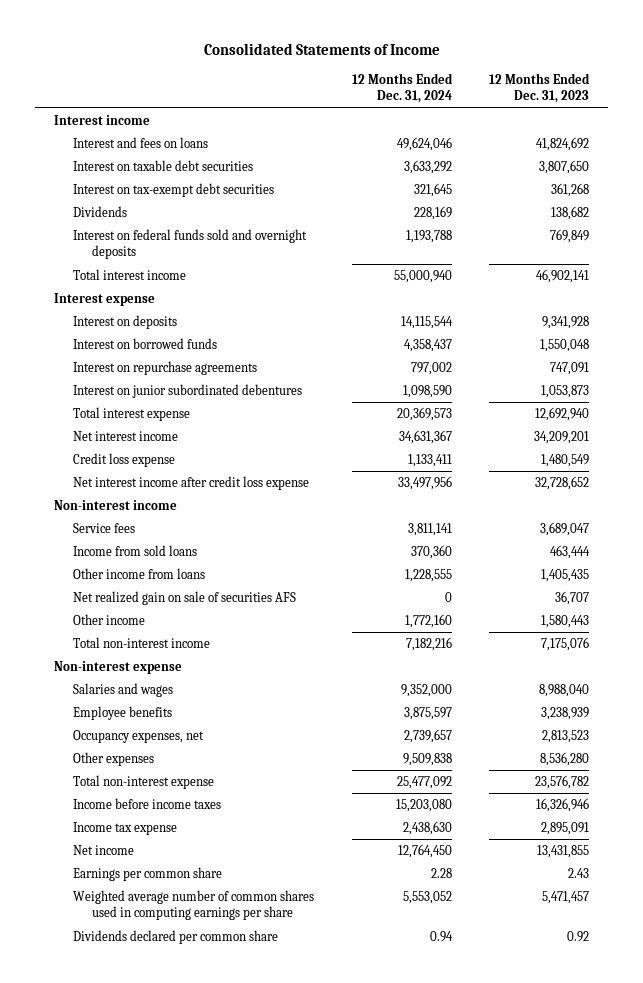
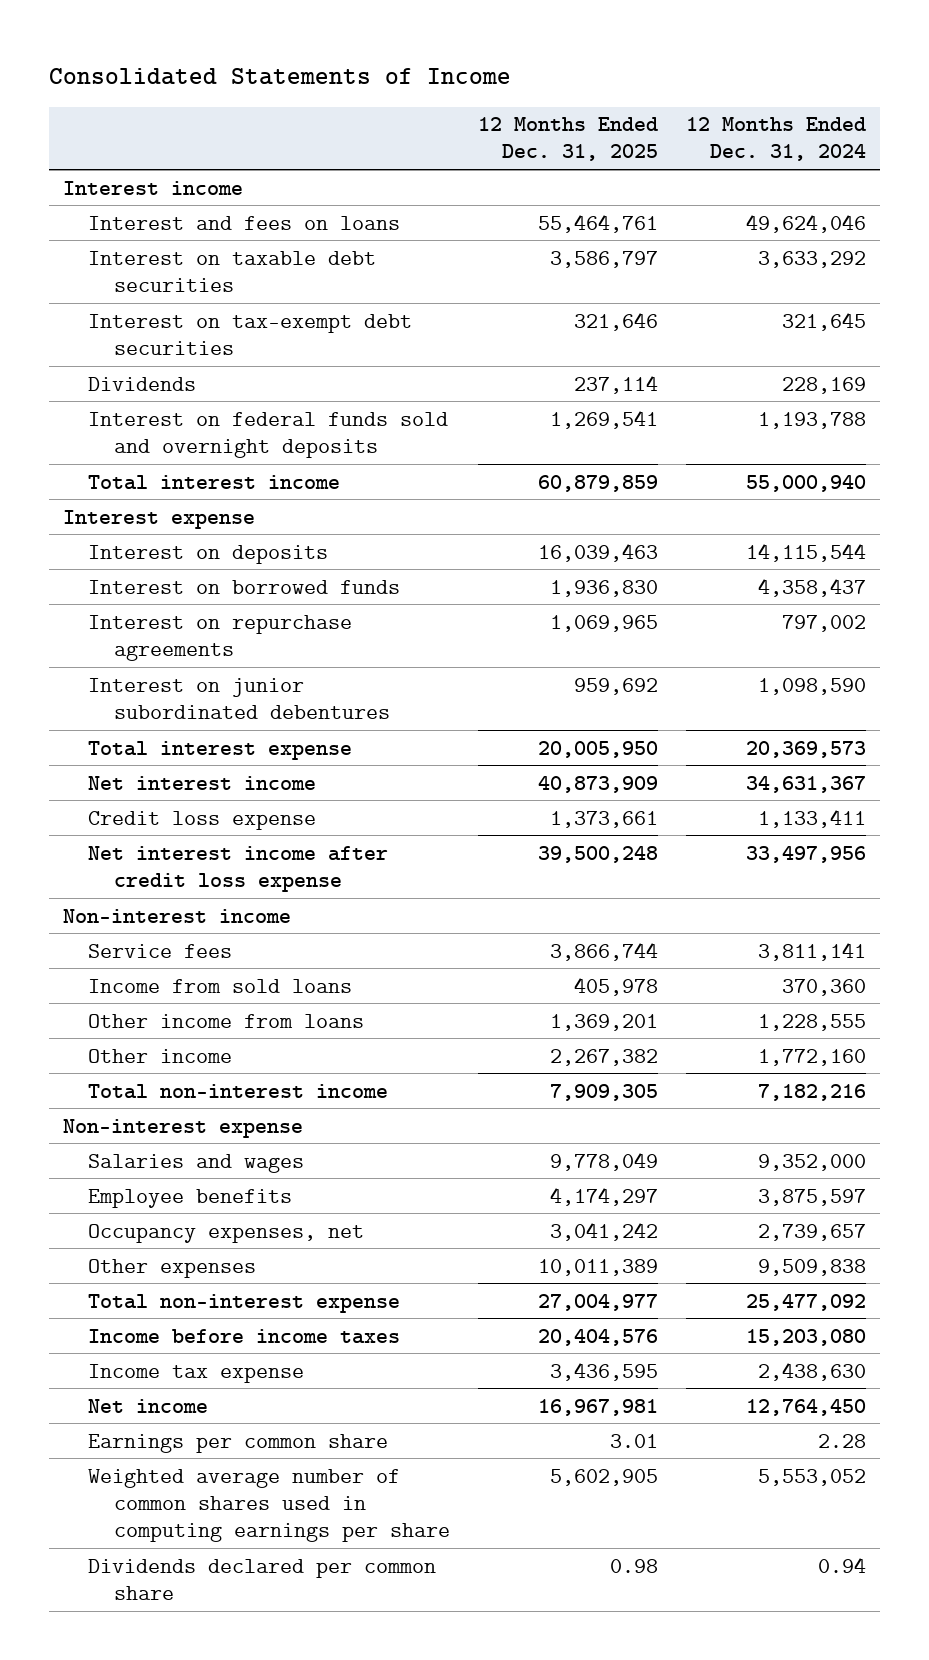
- | 12 Months Ended Dec. 31, 2024 | 12 Months Ended Dec. 31, 2023
+ | 12 Months Ended Dec. 31, 2025 | 12 Months Ended Dec. 31, 2024
- Net realized gain on sale of securities AFS | 0 | 36,707

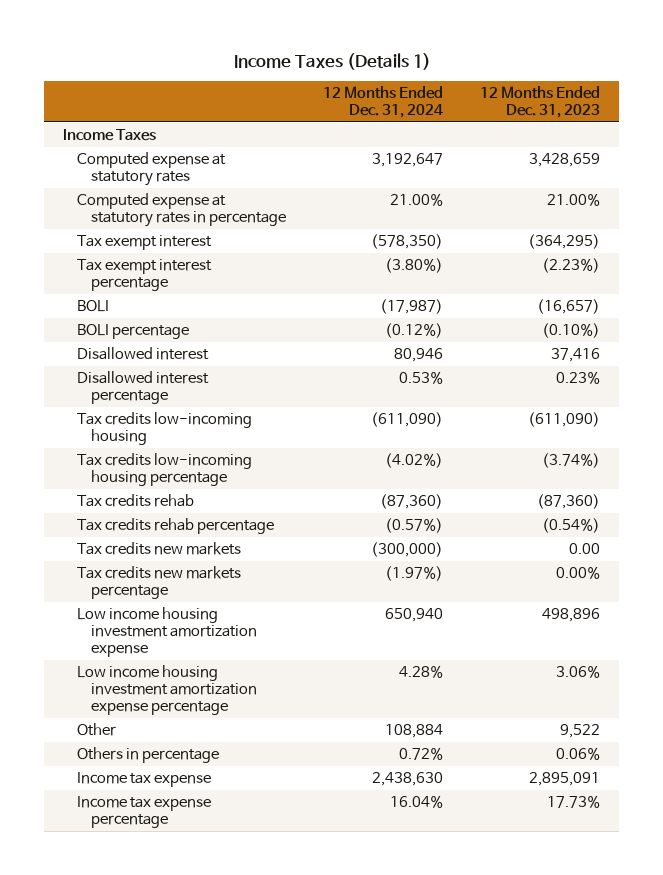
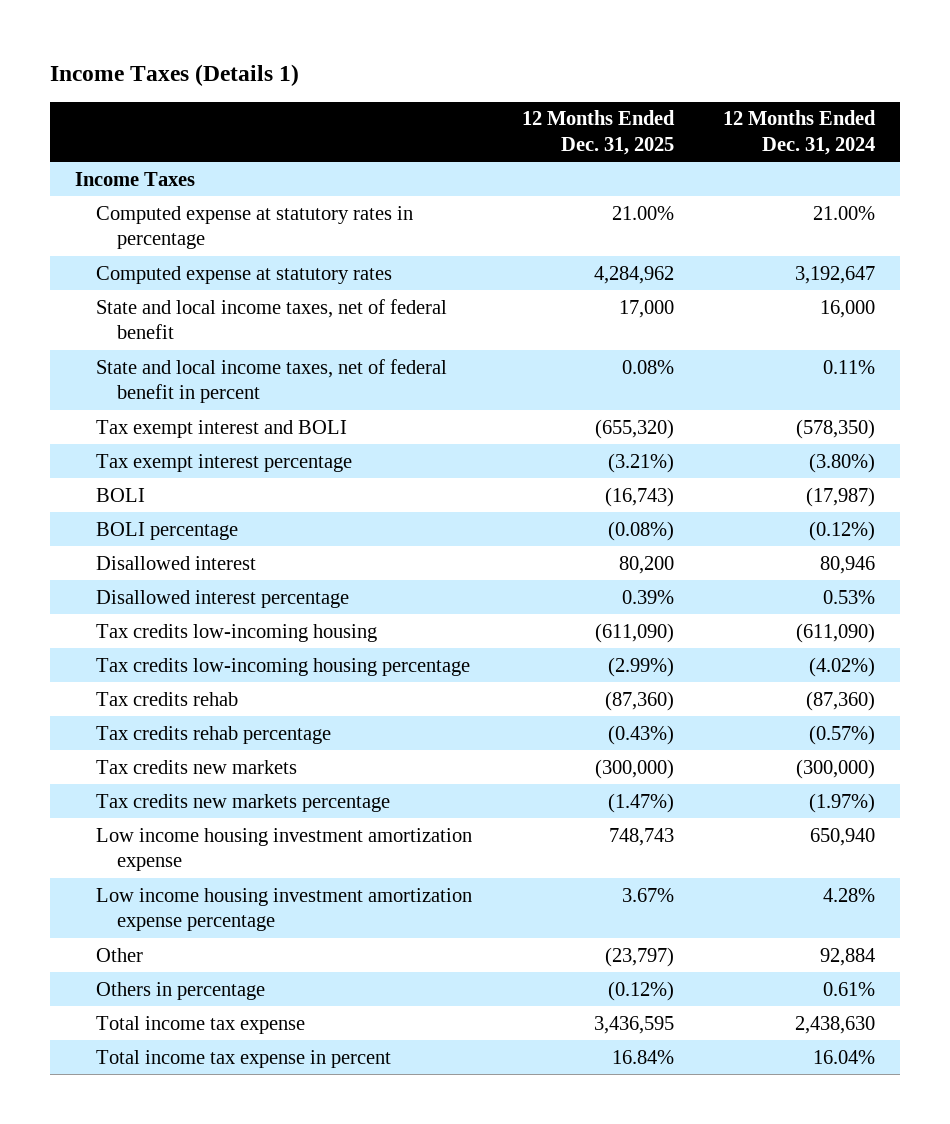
- | 12 Months Ended Dec. 31, 2024 | 12 Months Ended Dec. 31, 2023
+ | 12 Months Ended Dec. 31, 2025 | 12 Months Ended Dec. 31, 2024
- Tax exempt interest | (578,350) | (364,295)
moved down: Computed expense at statutory rates | 4,284,962 | 3,192,647
+ State and local income taxes, net of federal benefit | 17,000 | 16,000
+ State and local income taxes, net of federal benefit in percent | 0.08% | 0.11%
+ Tax exempt interest and BOLI | (655,320) | (578,350)
- Other | 108,884 | 9,522
- Others in percentage | 0.72% | 0.06%
- Income tax expense | 2,438,630 | 2,895,091
- Income tax expense percentage | 16.04% | 17.73%
+ Other | (23,797) | 92,884
+ Others in percentage | (0.12%) | 0.61%
+ Total income tax expense | 3,436,595 | 2,438,630
+ Total income tax expense in percent | 16.84% | 16.04%

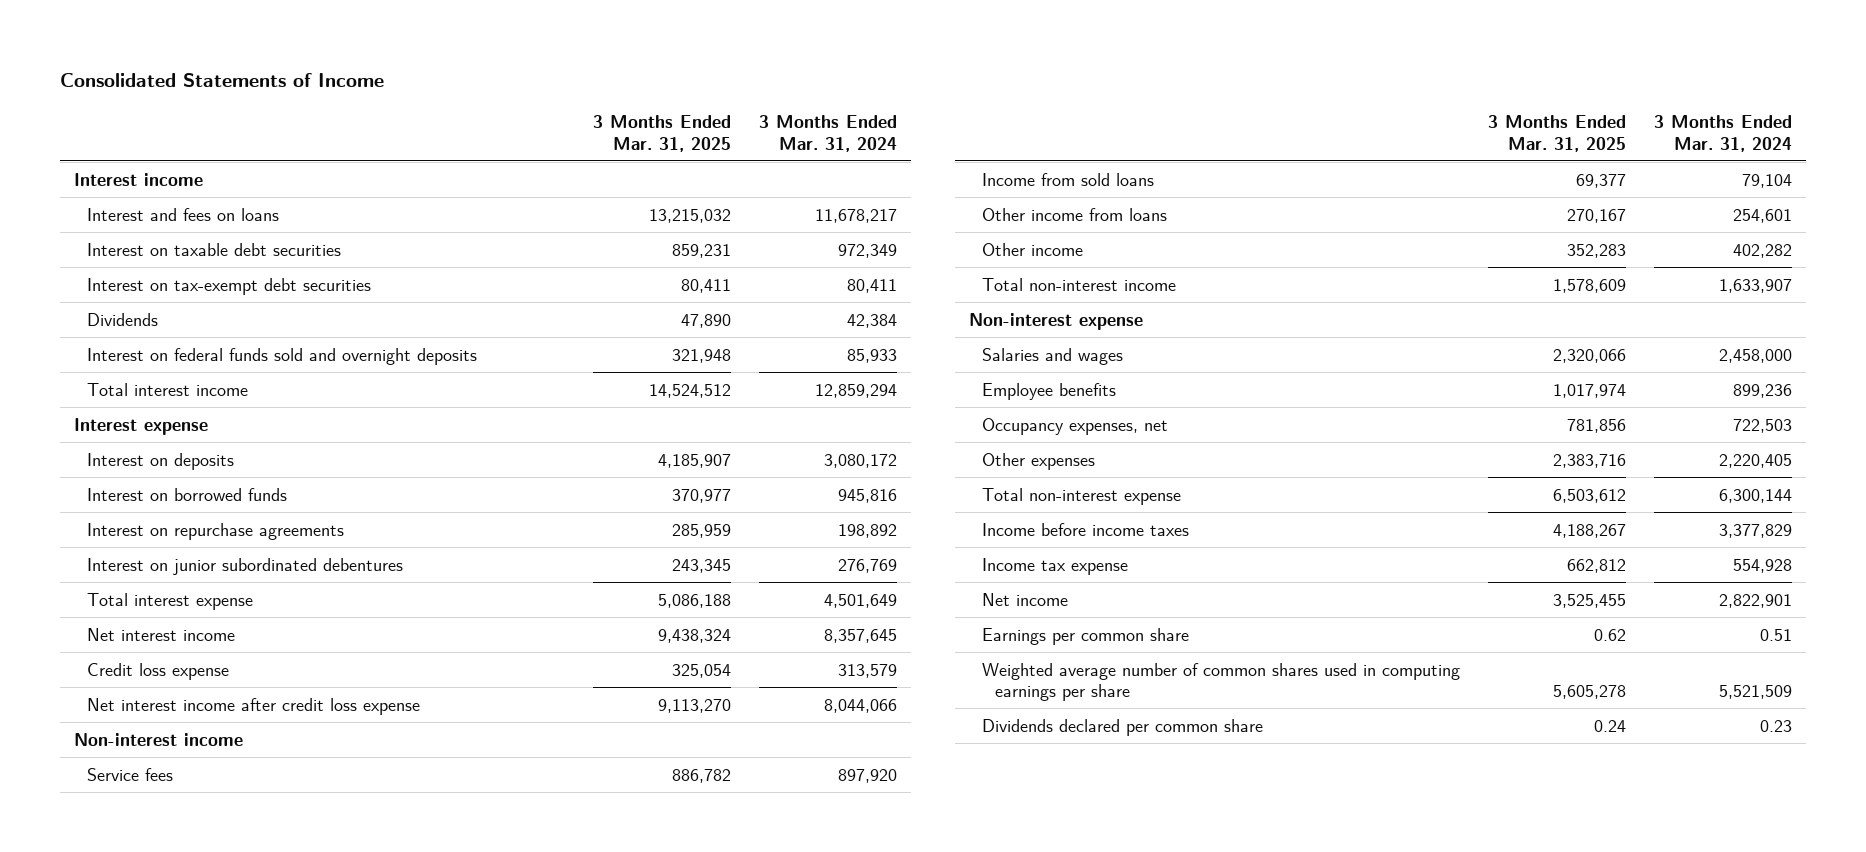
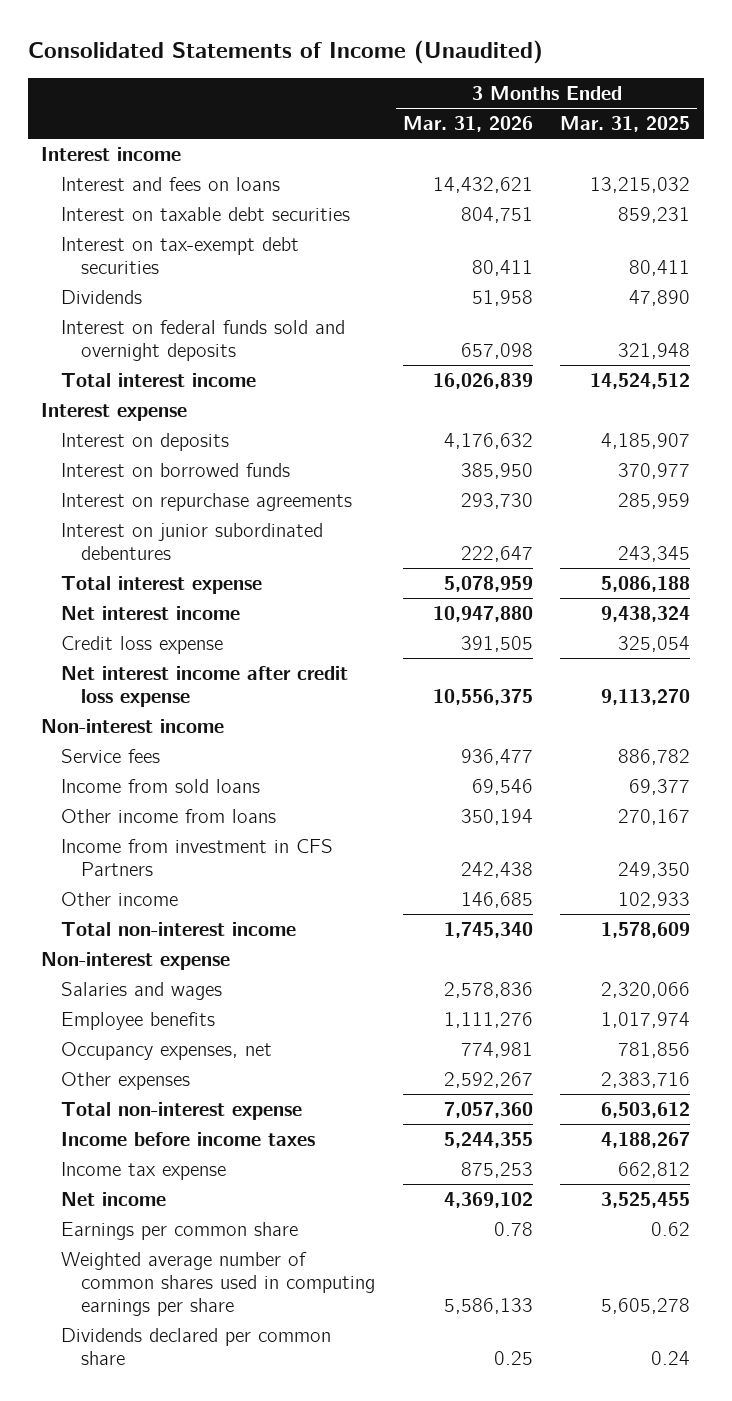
- Consolidated Statements of Income
+ Consolidated Statements of Income (Unaudited)
- | 3 Months Ended Mar. 31, 2025 | 3 Months Ended Mar. 31, 2024
+ | 3 Months Ended Mar. 31, 2026 | 3 Months Ended Mar. 31, 2025
- Other income | 352,283 | 402,282
+ Income from investment in CFS Partners | 242,438 | 249,350
+ Other income | 146,685 | 102,933

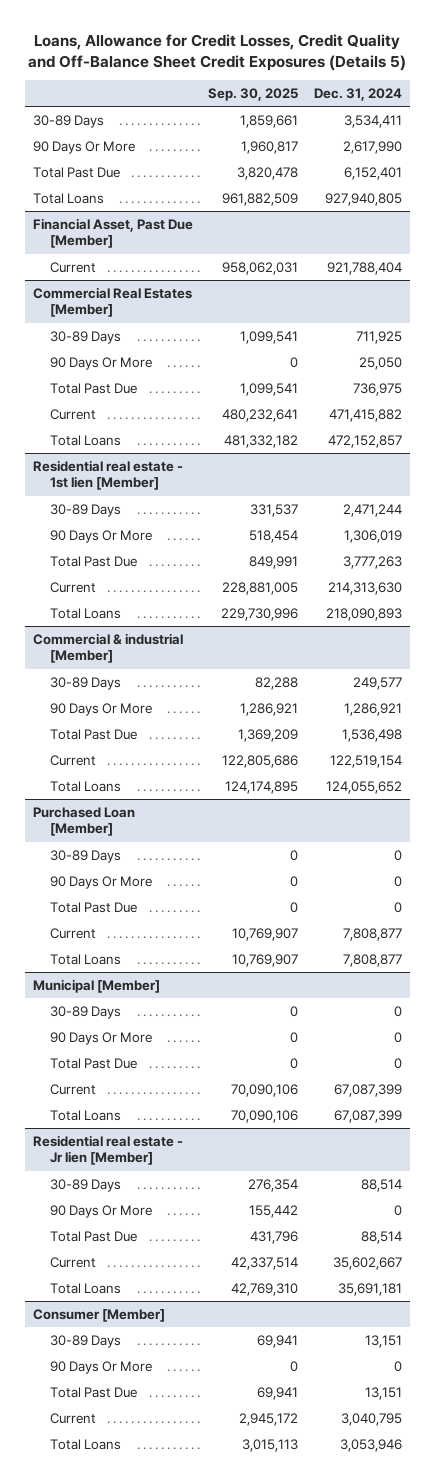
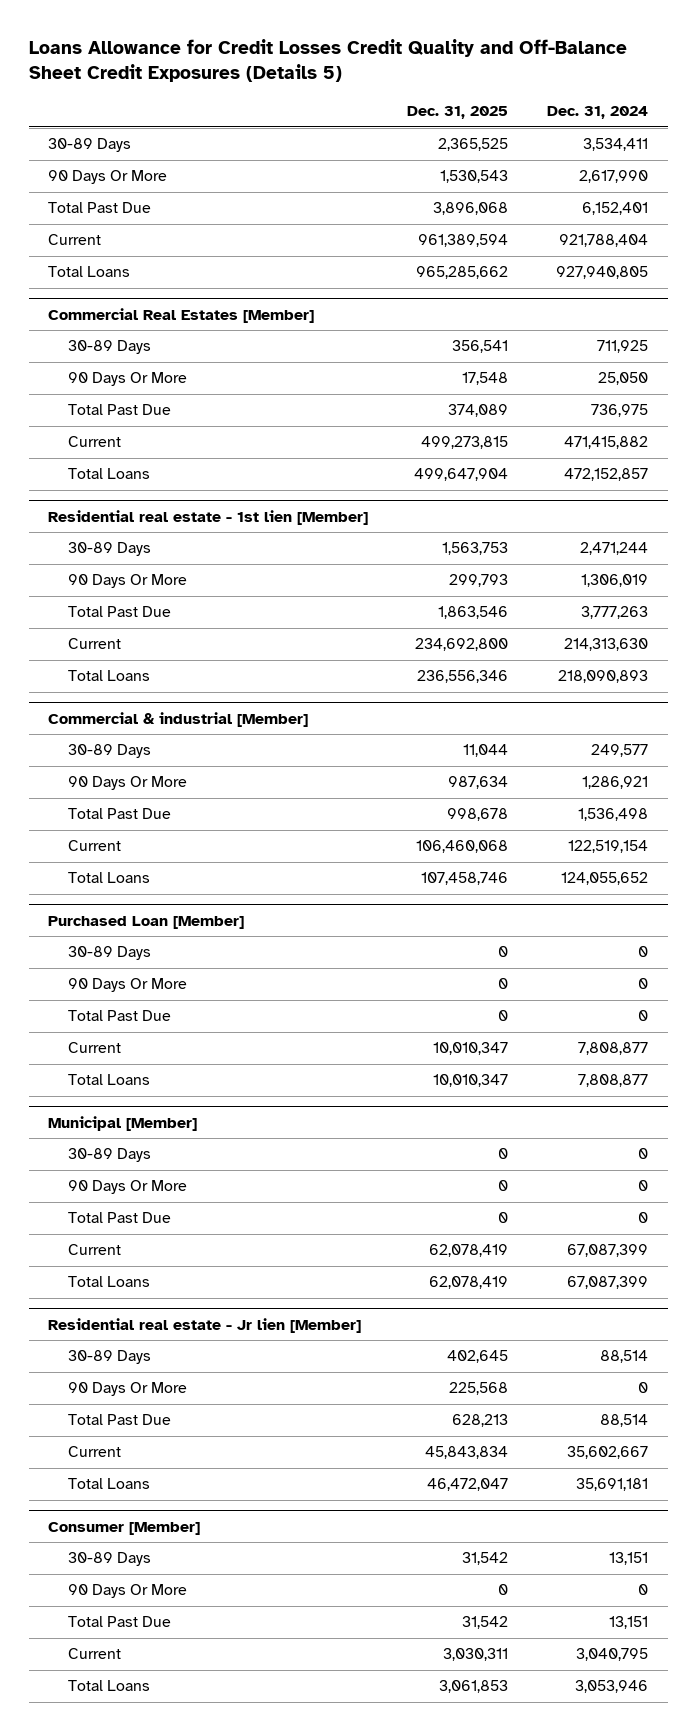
- Loans, Allowance for Credit Losses, Credit Quality and Off-Balance Sheet Credit Exposures (Details 5)
+ Loans Allowance for Credit Losses Credit Quality and Off-Balance Sheet Credit Exposures (Details 5)
- | Sep. 30, 2025 | Dec. 31, 2024
+ | Dec. 31, 2025 | Dec. 31, 2024
- Financial Asset, Past Due [Member]
moved down: Total Loans | 965,285,662 | 927,940,805

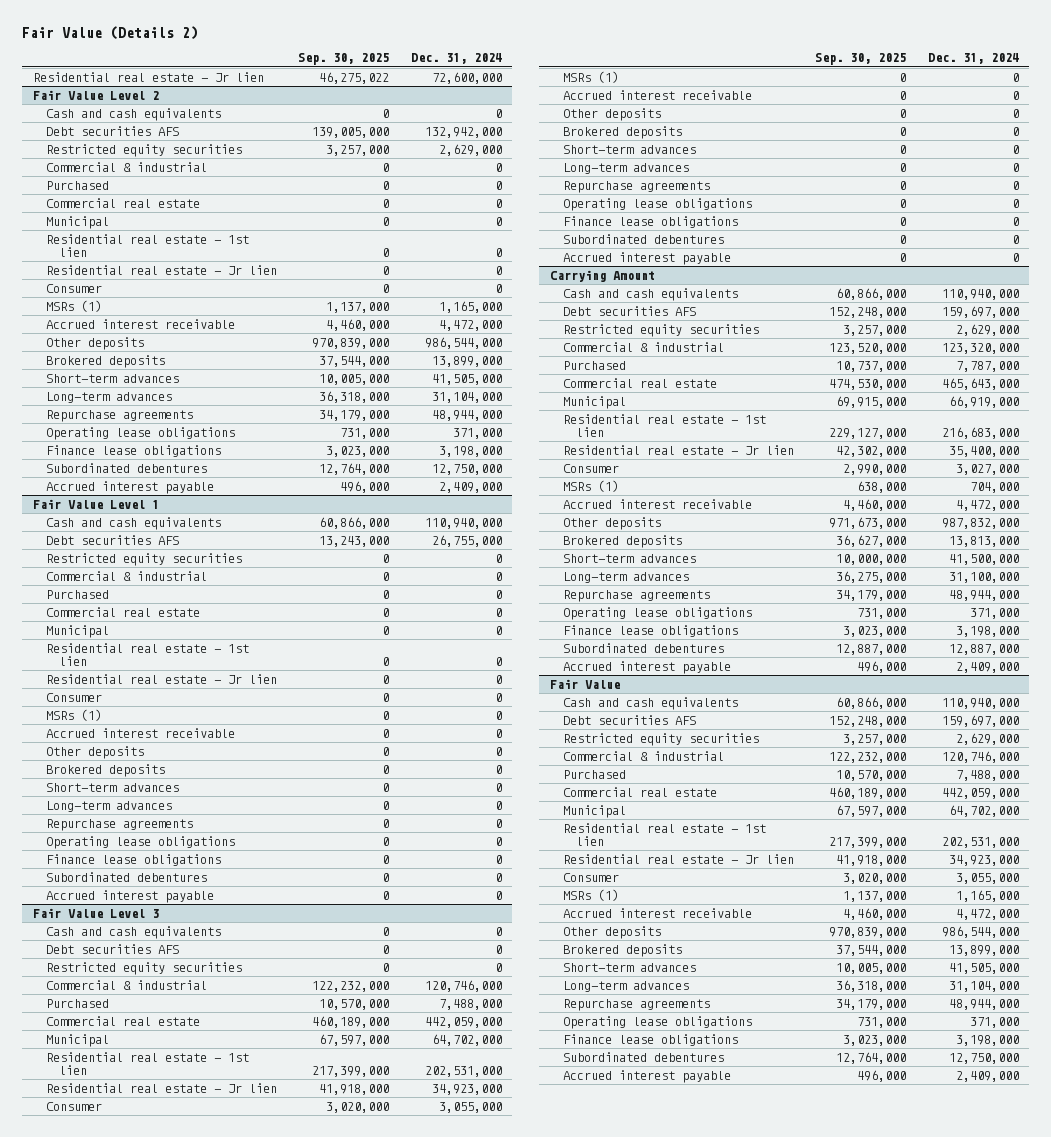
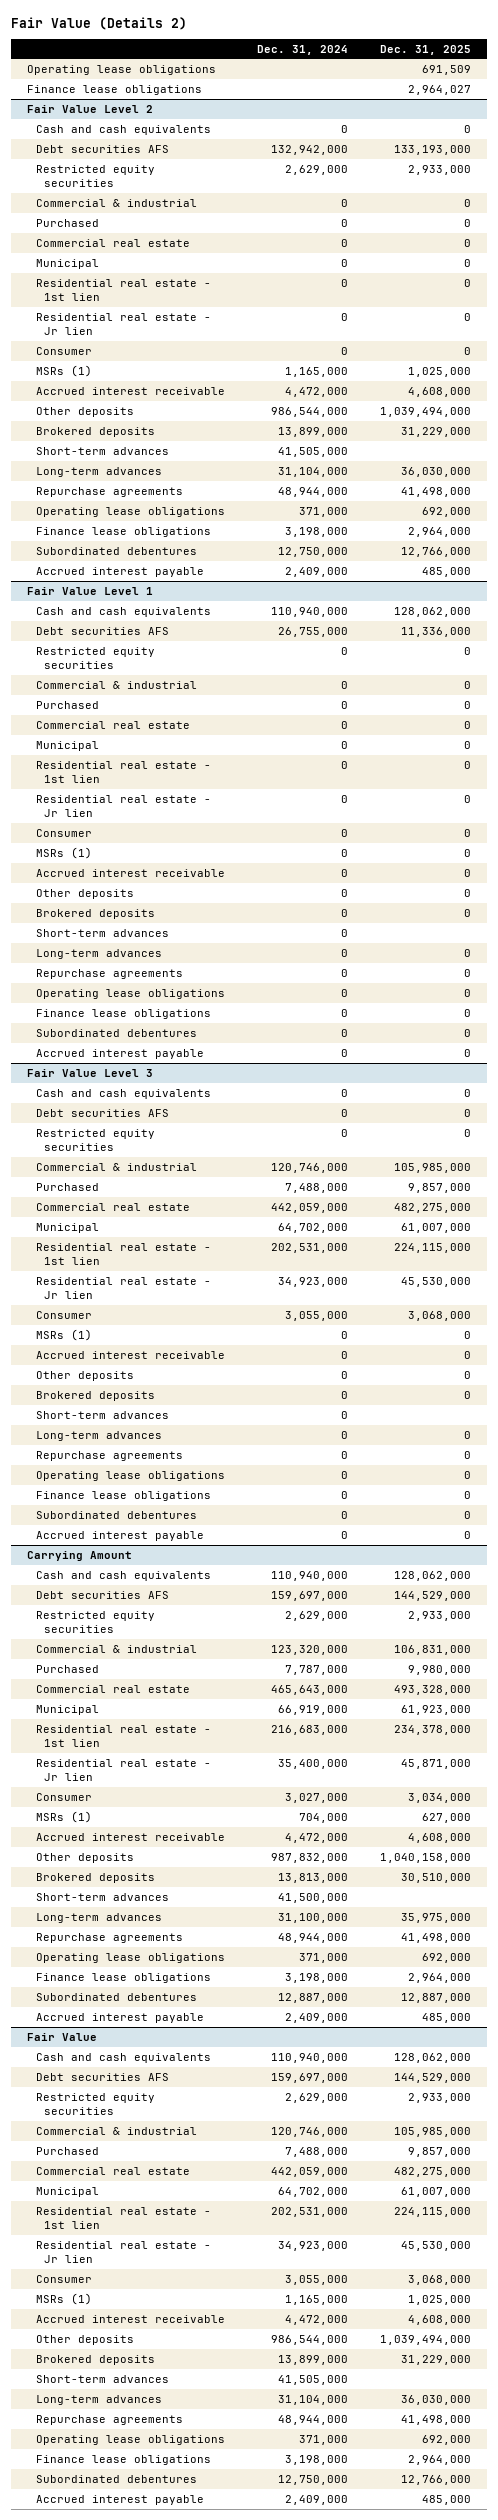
- | Sep. 30, 2025 | Dec. 31, 2024
+ | Dec. 31, 2024 | Dec. 31, 2025
- Residential real estate - Jr lien | 46,275,022 | 72,600,000
+ Operating lease obligations | | 691,509
+ Finance lease obligations | | 2,964,027

